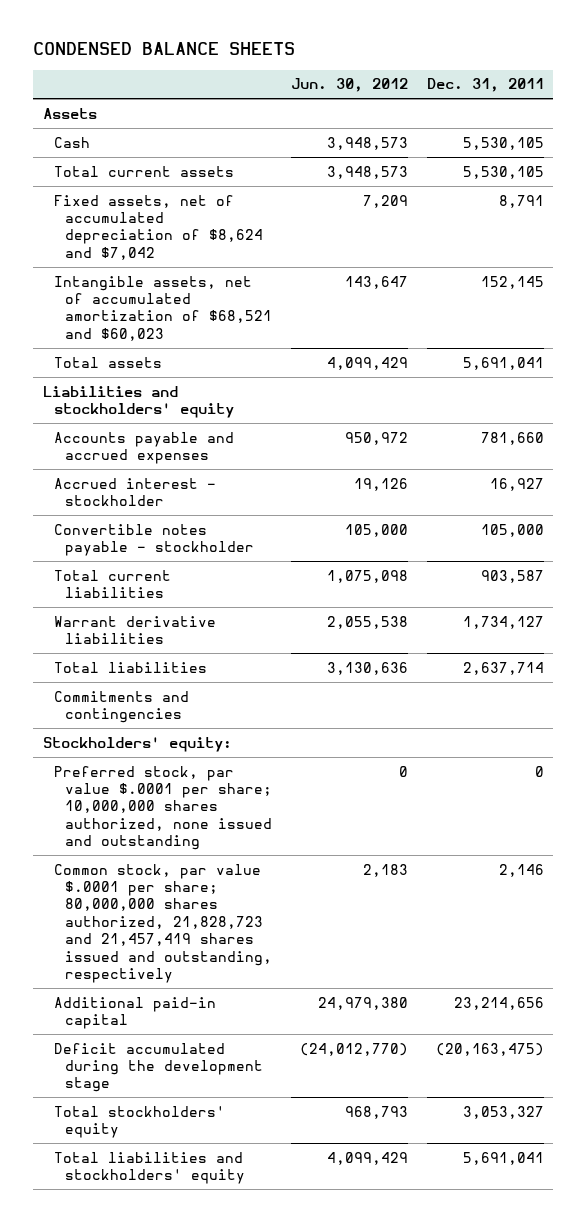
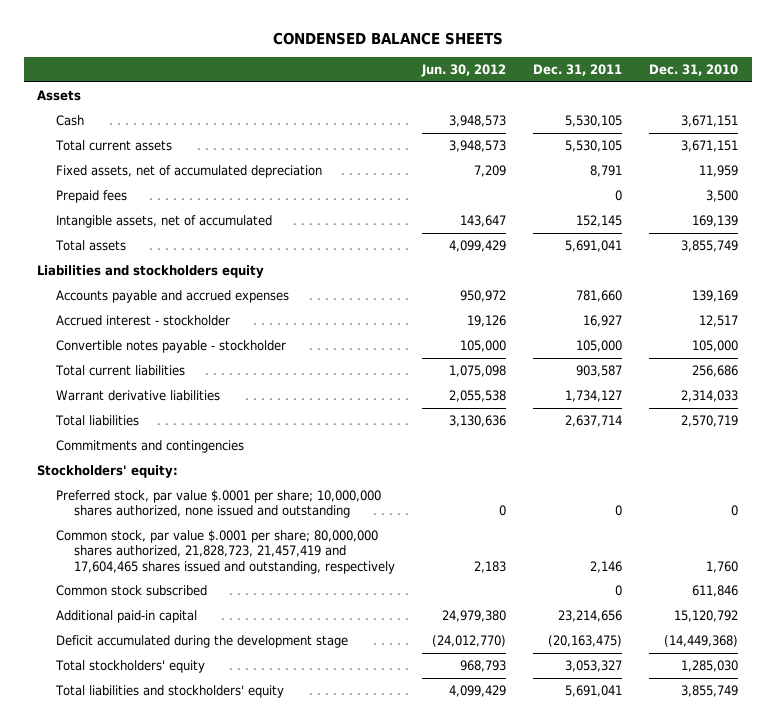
- | Jun. 30, 2012 | Dec. 31, 2011
+ | Jun. 30, 2012 | Dec. 31, 2011 | Dec. 31, 2010
- Fixed assets, net of accumulated depreciation of $8,624 and $7,042 | 7,209 | 8,791
- Intangible assets, net of accumulated amortization of $68,521 and $60,023 | 143,647 | 152,145
+ Fixed assets, net of accumulated depreciation | 7,209 | 8,791 | 11,959
+ Prepaid fees | | 0 | 3,500
+ Intangible assets, net of accumulated | 143,647 | 152,145 | 169,139
- Liabilities and stockholders' equity
+ Liabilities and stockholders equity
- Common stock, par value $.0001 per share; 80,000,000 shares authorized, 21,828,723 and 21,457,419 shares issued and outstanding, respectively | 2,183 | 2,146
+ Common stock, par value $.0001 per share; 80,000,000 shares authorized, 21,828,723, 21,457,419 and 17,604,465 shares issued and outstanding, respectively | 2,183 | 2,146 | 1,760
+ Common stock subscribed | | 0 | 611,846

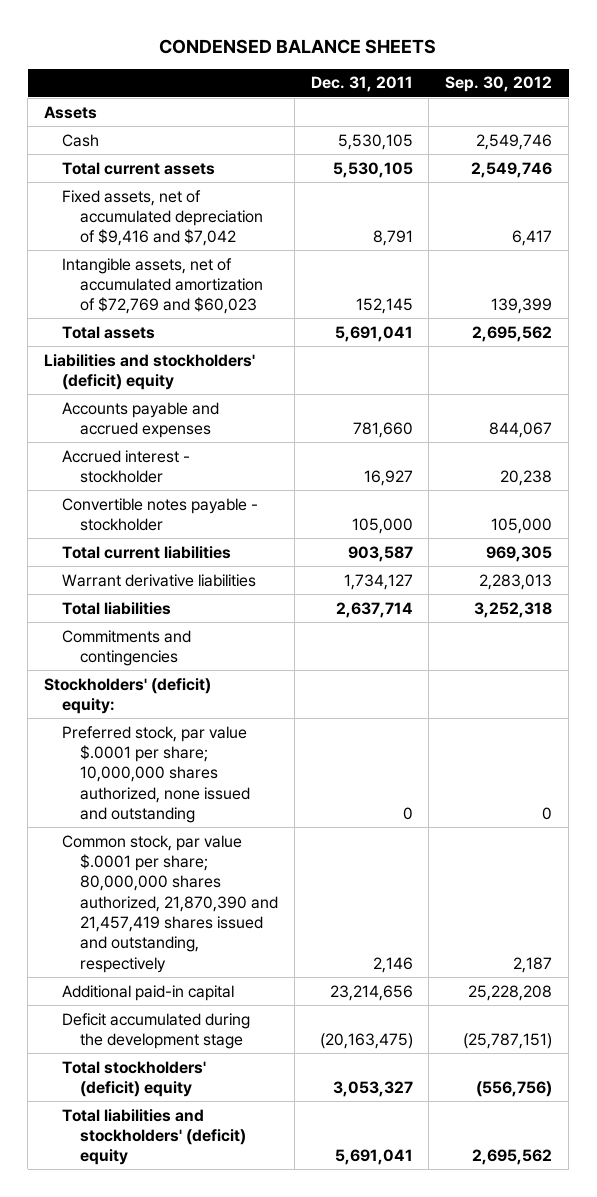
- | Jun. 30, 2012 | Dec. 31, 2011 | Dec. 31, 2010
+ | Dec. 31, 2011 | Sep. 30, 2012
- Fixed assets, net of accumulated depreciation | 7,209 | 8,791 | 11,959
- Prepaid fees | | 0 | 3,500
- Intangible assets, net of accumulated | 143,647 | 152,145 | 169,139
+ Fixed assets, net of accumulated depreciation of $9,416 and $7,042 | 8,791 | 6,417
+ Intangible assets, net of accumulated amortization of $72,769 and $60,023 | 152,145 | 139,399
- Liabilities and stockholders equity
+ Liabilities and stockholders' (deficit) equity
- Stockholders' equity:
+ Stockholders' (deficit) equity:
- Common stock, par value $.0001 per share; 80,000,000 shares authorized, 21,828,723, 21,457,419 and 17,604,465 shares issued and outstanding, respectively | 2,183 | 2,146 | 1,760
- Common stock subscribed | | 0 | 611,846
+ Common stock, par value $.0001 per share; 80,000,000 shares authorized, 21,870,390 and 21,457,419 shares issued and outstanding, respectively | 2,146 | 2,187
- Total stockholders' equity | 968,793 | 3,053,327 | 1,285,030
- Total liabilities and stockholders' equity | 4,099,429 | 5,691,041 | 3,855,749
+ Total stockholders' (deficit) equity | 3,053,327 | (556,756)
+ Total liabilities and stockholders' (deficit) equity | 5,691,041 | 2,695,562

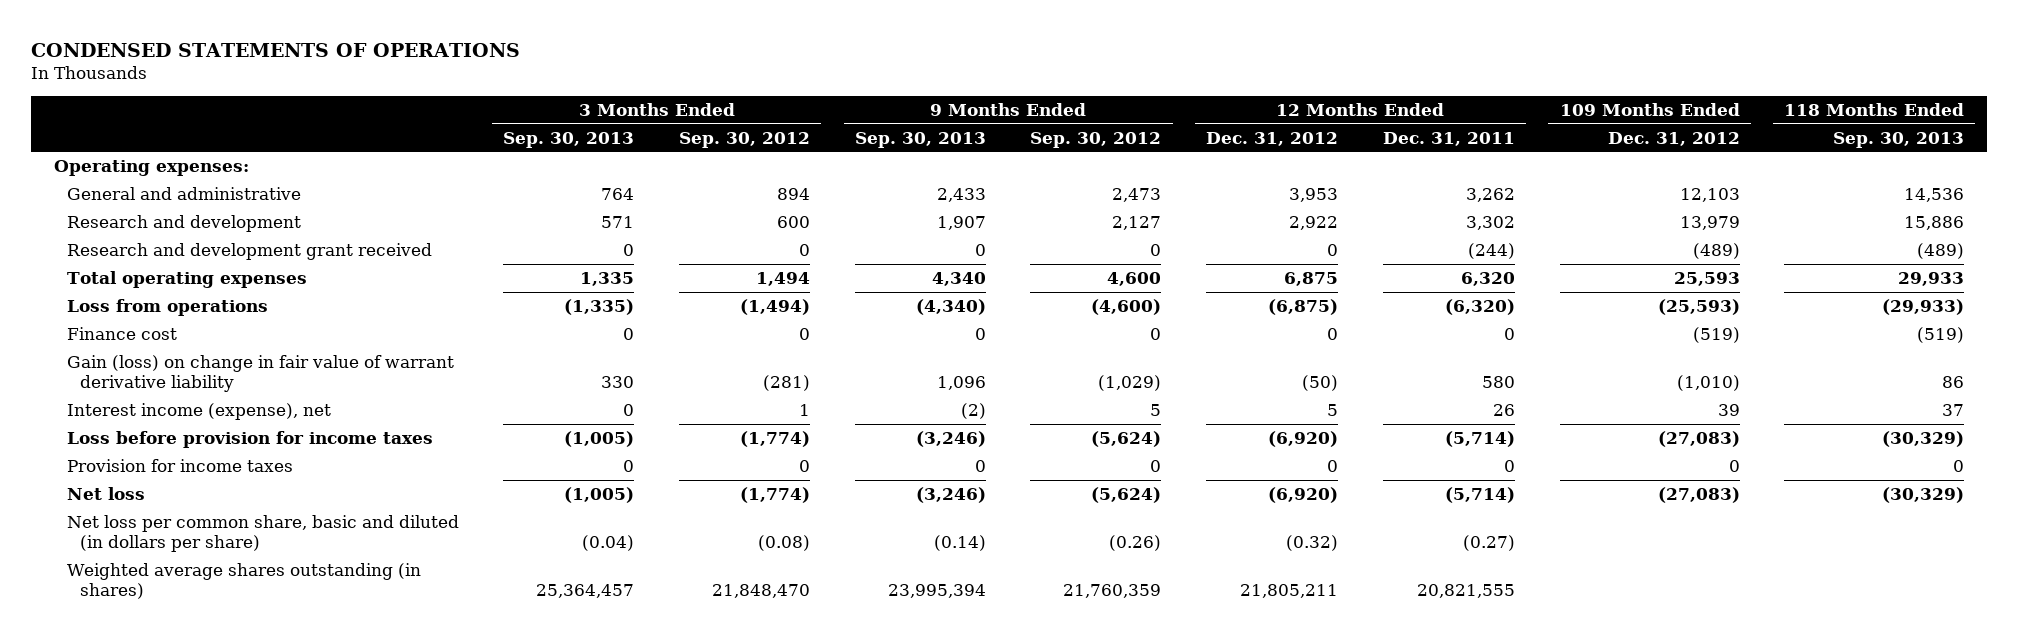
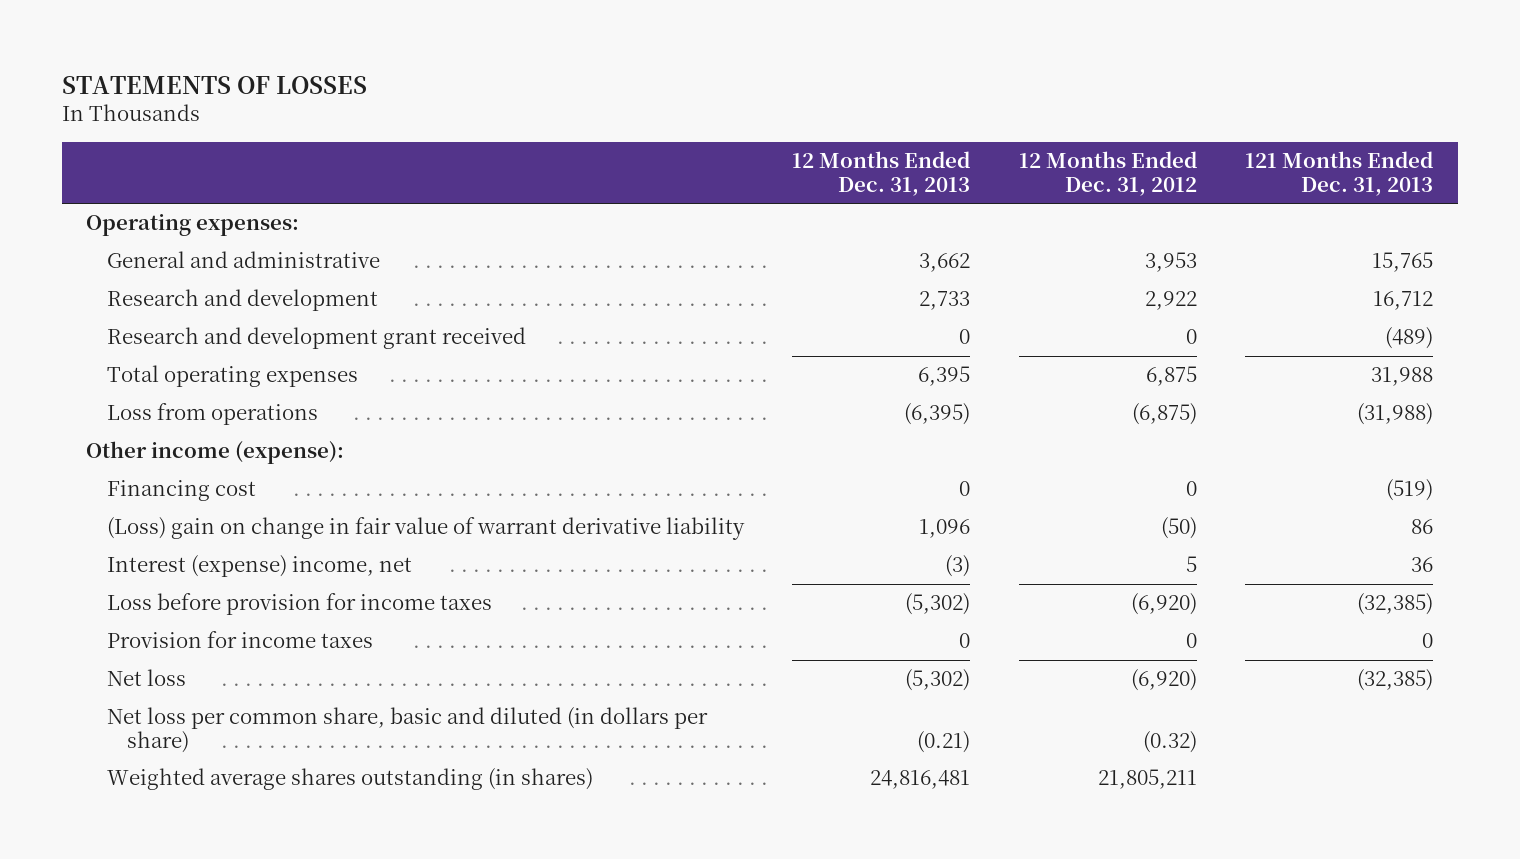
- CONDENSED STATEMENTS OF OPERATIONS
+ STATEMENTS OF LOSSES
- | 3 Months Ended Sep. 30, 2013 | 3 Months Ended Sep. 30, 2012 | 9 Months Ended Sep. 30, 2013 | 9 Months Ended Sep. 30, 2012 | 12 Months Ended Dec. 31, 2012 | 12 Months Ended Dec. 31, 2011 | 109 Months Ended Dec. 31, 2012 | 118 Months Ended Sep. 30, 2013
+ | 12 Months Ended Dec. 31, 2013 | 12 Months Ended Dec. 31, 2012 | 121 Months Ended Dec. 31, 2013
- Finance cost | 0 | 0 | 0 | 0 | 0 | 0 | (519) | (519)
- Gain (loss) on change in fair value of warrant derivative liability | 330 | (281) | 1,096 | (1,029) | (50) | 580 | (1,010) | 86
- Interest income (expense), net | 0 | 1 | (2) | 5 | 5 | 26 | 39 | 37
+ Other income (expense):
+ Financing cost | 0 | 0 | (519)
+ (Loss) gain on change in fair value of warrant derivative liability | 1,096 | (50) | 86
+ Interest (expense) income, net | (3) | 5 | 36

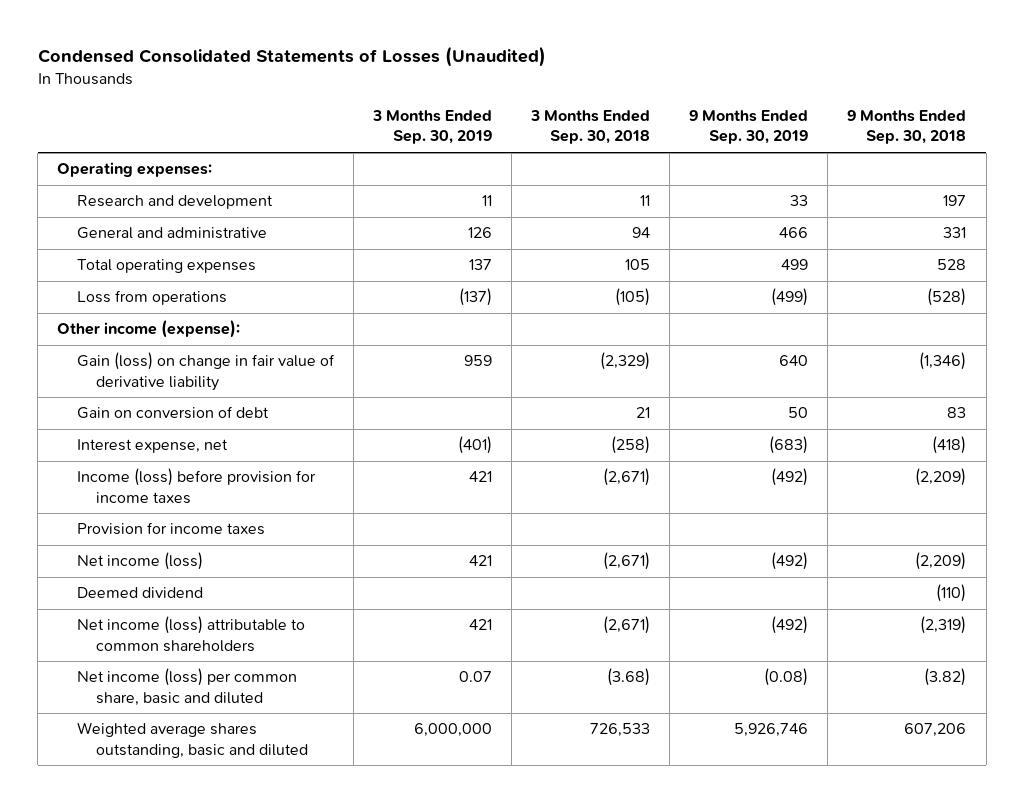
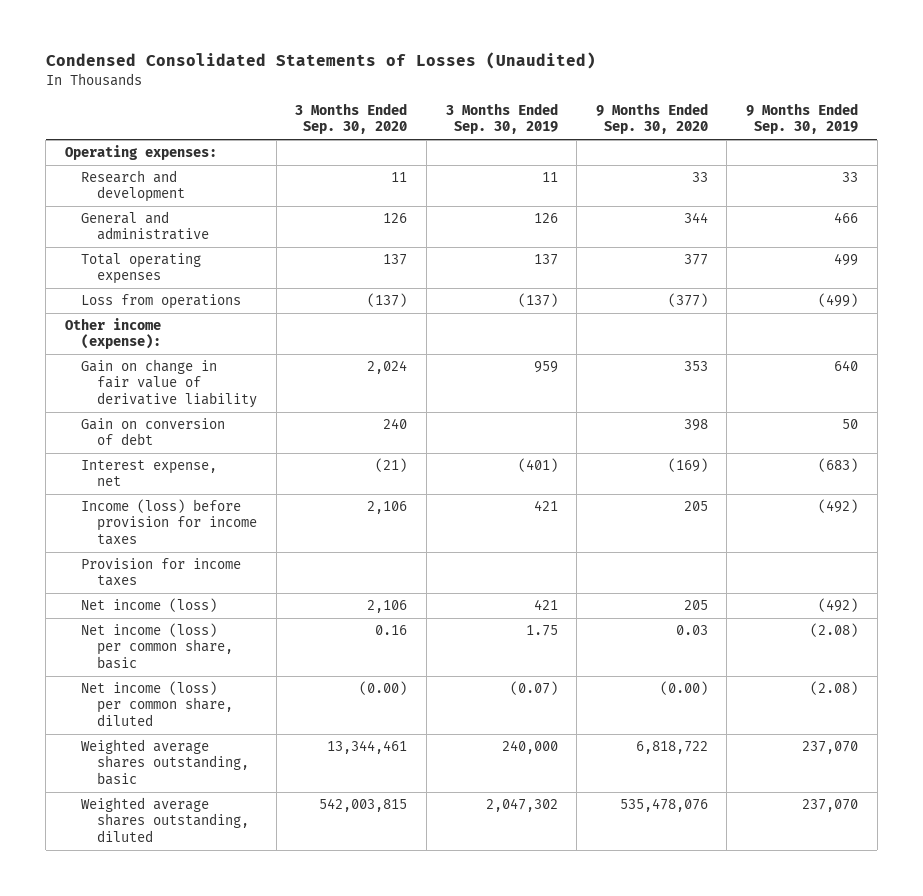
- | 3 Months Ended Sep. 30, 2019 | 3 Months Ended Sep. 30, 2018 | 9 Months Ended Sep. 30, 2019 | 9 Months Ended Sep. 30, 2018
+ | 3 Months Ended Sep. 30, 2020 | 3 Months Ended Sep. 30, 2019 | 9 Months Ended Sep. 30, 2020 | 9 Months Ended Sep. 30, 2019
- Gain (loss) on change in fair value of derivative liability | 959 | (2,329) | 640 | (1,346)
+ Gain on change in fair value of derivative liability | 2,024 | 959 | 353 | 640
- Deemed dividend | | | | (110)
- Net income (loss) attributable to common shareholders | 421 | (2,671) | (492) | (2,319)
- Net income (loss) per common share, basic and diluted | 0.07 | (3.68) | (0.08) | (3.82)
- Weighted average shares outstanding, basic and diluted | 6,000,000 | 726,533 | 5,926,746 | 607,206
+ Net income (loss) per common share, basic | 0.16 | 1.75 | 0.03 | (2.08)
+ Net income (loss) per common share, diluted | (0.00) | (0.07) | (0.00) | (2.08)
+ Weighted average shares outstanding, basic | 13,344,461 | 240,000 | 6,818,722 | 237,070
+ Weighted average shares outstanding, diluted | 542,003,815 | 2,047,302 | 535,478,076 | 237,070

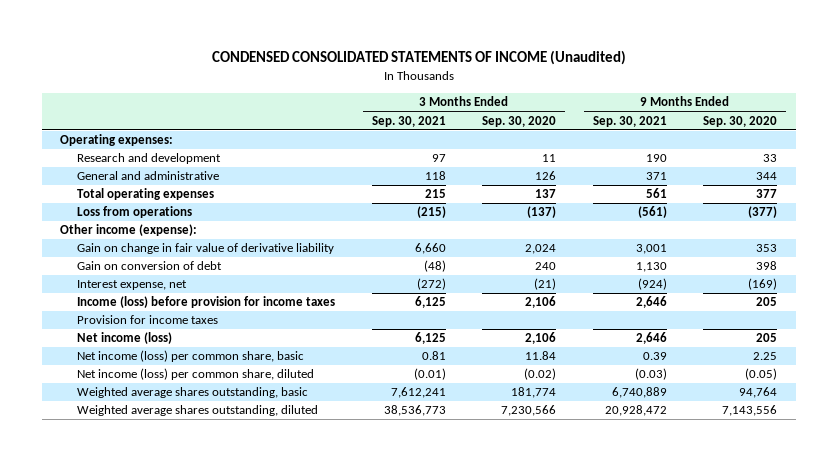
- Condensed Consolidated Statements of Losses (Unaudited)
+ CONDENSED CONSOLIDATED STATEMENTS OF INCOME (Unaudited)
- | 3 Months Ended Sep. 30, 2020 | 3 Months Ended Sep. 30, 2019 | 9 Months Ended Sep. 30, 2020 | 9 Months Ended Sep. 30, 2019
+ | 3 Months Ended Sep. 30, 2021 | 3 Months Ended Sep. 30, 2020 | 9 Months Ended Sep. 30, 2021 | 9 Months Ended Sep. 30, 2020
- Net income (loss) per common share, basic | 0.16 | 1.75 | 0.03 | (2.08)
- Net income (loss) per common share, diluted | (0.00) | (0.07) | (0.00) | (2.08)
- Weighted average shares outstanding, basic | 13,344,461 | 240,000 | 6,818,722 | 237,070
- Weighted average shares outstanding, diluted | 542,003,815 | 2,047,302 | 535,478,076 | 237,070
+ Net income (loss) per common share, basic | 0.81 | 11.84 | 0.39 | 2.25
+ Net income (loss) per common share, diluted | (0.01) | (0.02) | (0.03) | (0.05)
+ Weighted average shares outstanding, basic | 7,612,241 | 181,774 | 6,740,889 | 94,764
+ Weighted average shares outstanding, diluted | 38,536,773 | 7,230,566 | 20,928,472 | 7,143,556

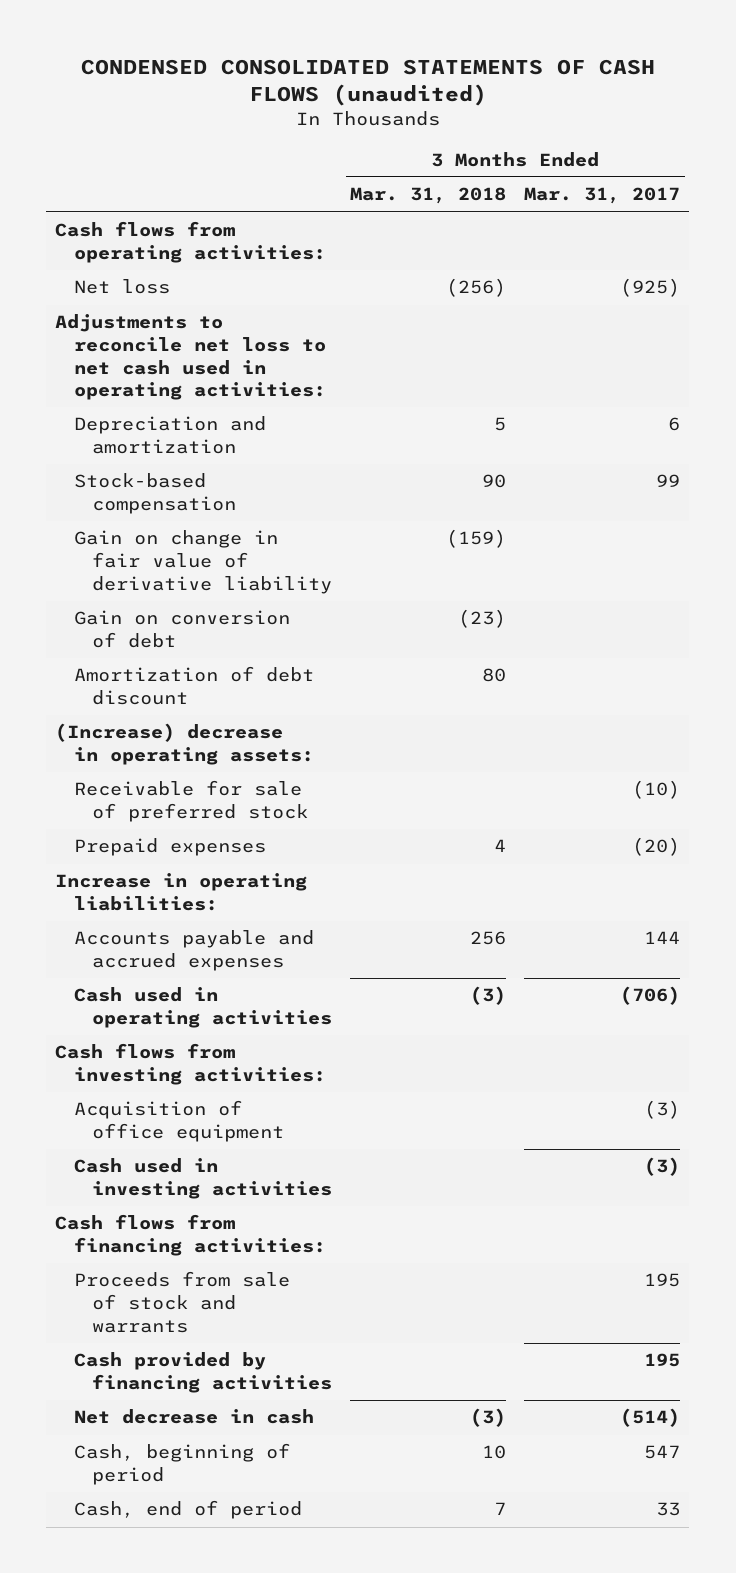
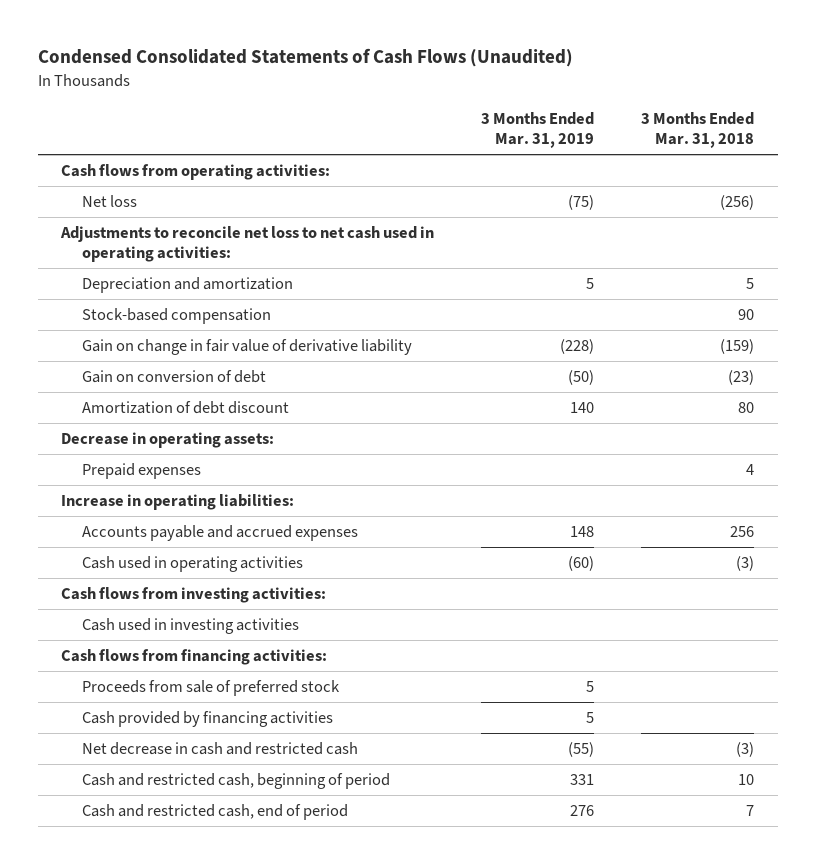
- CONDENSED CONSOLIDATED STATEMENTS OF CASH FLOWS (unaudited)
+ Condensed Consolidated Statements of Cash Flows (Unaudited)
- | 3 Months Ended Mar. 31, 2018 | 3 Months Ended Mar. 31, 2017
+ | 3 Months Ended Mar. 31, 2019 | 3 Months Ended Mar. 31, 2018
- (Increase) decrease in operating assets:
- Receivable for sale of preferred stock | | (10)
+ Decrease in operating assets:
- Acquisition of office equipment | | (3)
- Proceeds from sale of stock and warrants | | 195
+ Proceeds from sale of preferred stock | 5 |
- Net decrease in cash | (3) | (514)
- Cash, beginning of period | 10 | 547
- Cash, end of period | 7 | 33
+ Net decrease in cash and restricted cash | (55) | (3)
+ Cash and restricted cash, beginning of period | 331 | 10
+ Cash and restricted cash, end of period | 276 | 7

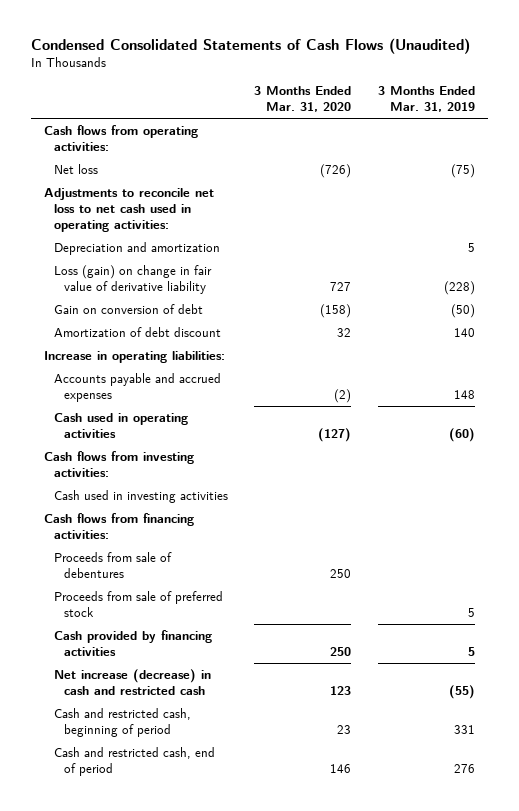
- | 3 Months Ended Mar. 31, 2019 | 3 Months Ended Mar. 31, 2018
+ | 3 Months Ended Mar. 31, 2020 | 3 Months Ended Mar. 31, 2019
- Stock-based compensation | | 90
- Gain on change in fair value of derivative liability | (228) | (159)
+ Loss (gain) on change in fair value of derivative liability | 727 | (228)
- Decrease in operating assets:
- Prepaid expenses | | 4
+ Proceeds from sale of debentures | 250 |
- Net decrease in cash and restricted cash | (55) | (3)
+ Net increase (decrease) in cash and restricted cash | 123 | (55)

